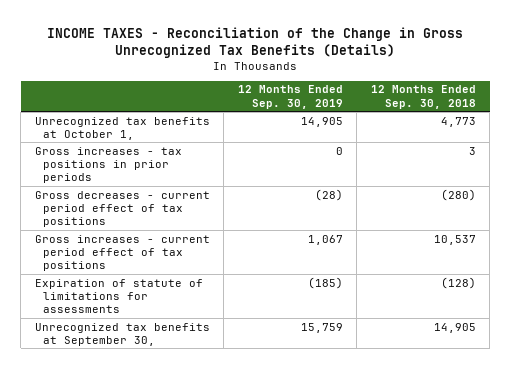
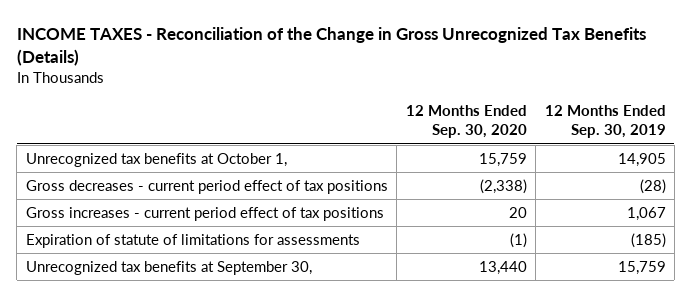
- | 12 Months Ended Sep. 30, 2019 | 12 Months Ended Sep. 30, 2018
+ | 12 Months Ended Sep. 30, 2020 | 12 Months Ended Sep. 30, 2019
- Gross increases - tax positions in prior periods | 0 | 3

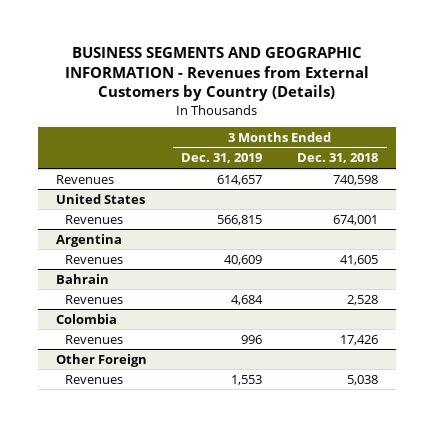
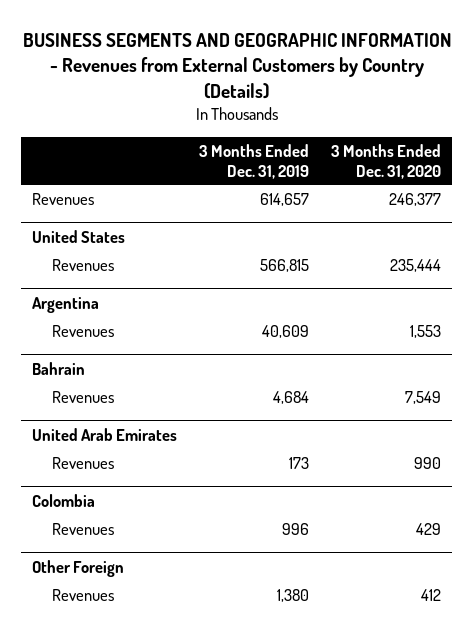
- | 3 Months Ended Dec. 31, 2019 | 3 Months Ended Dec. 31, 2018
+ | 3 Months Ended Dec. 31, 2019 | 3 Months Ended Dec. 31, 2020
+ United Arab Emirates
+ Revenues | 173 | 990
@ Other Foreign
- Revenues | 1,553 | 5,038
+ Revenues | 1,380 | 412

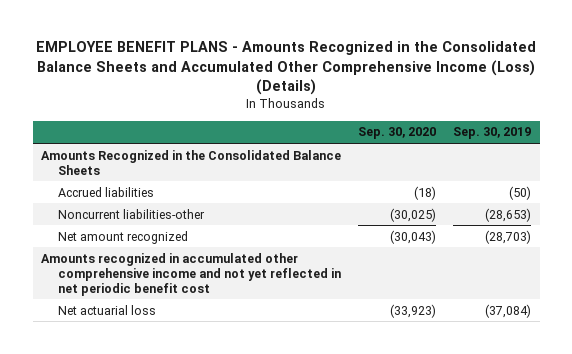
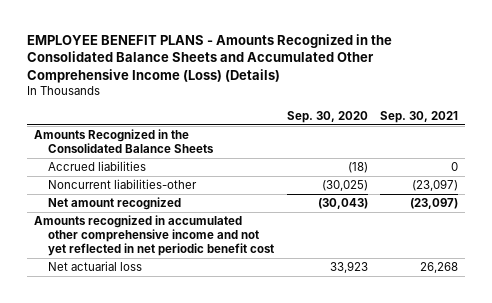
- | Sep. 30, 2020 | Sep. 30, 2019
+ | Sep. 30, 2020 | Sep. 30, 2021
- Net actuarial loss | (33,923) | (37,084)
+ Net actuarial loss | 33,923 | 26,268

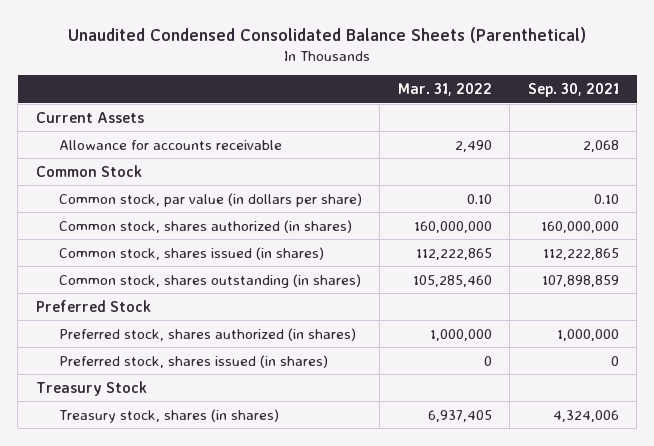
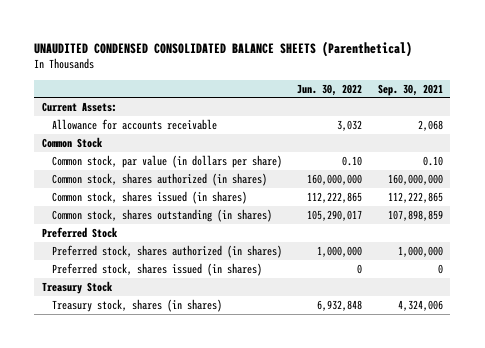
- Unaudited Condensed Consolidated Balance Sheets (Parenthetical)
+ UNAUDITED CONDENSED CONSOLIDATED BALANCE SHEETS (Parenthetical)
- | Mar. 31, 2022 | Sep. 30, 2021
+ | Jun. 30, 2022 | Sep. 30, 2021
- Current Assets
+ Current Assets:

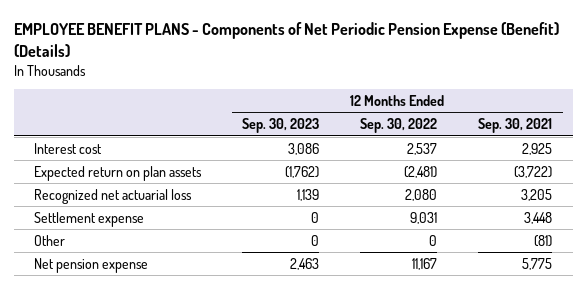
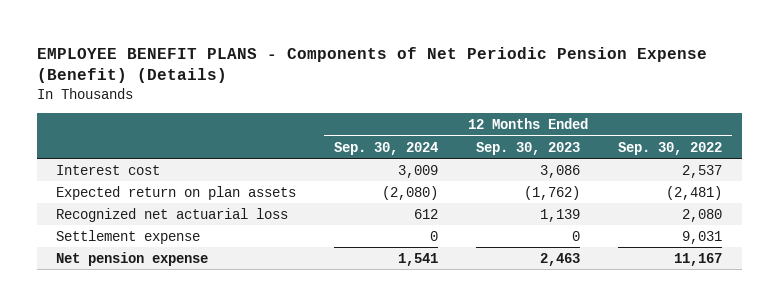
- | 12 Months Ended Sep. 30, 2023 | 12 Months Ended Sep. 30, 2022 | 12 Months Ended Sep. 30, 2021
+ | 12 Months Ended Sep. 30, 2024 | 12 Months Ended Sep. 30, 2023 | 12 Months Ended Sep. 30, 2022
- Other | 0 | 0 | (81)

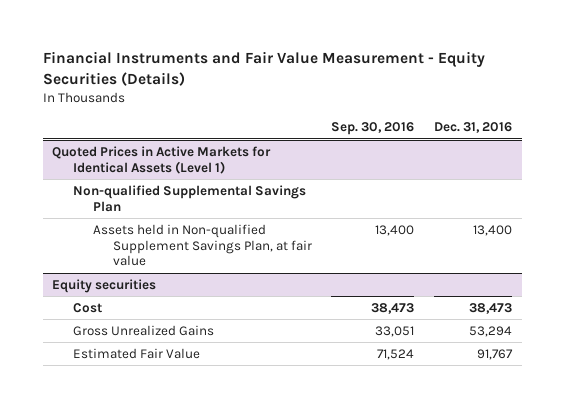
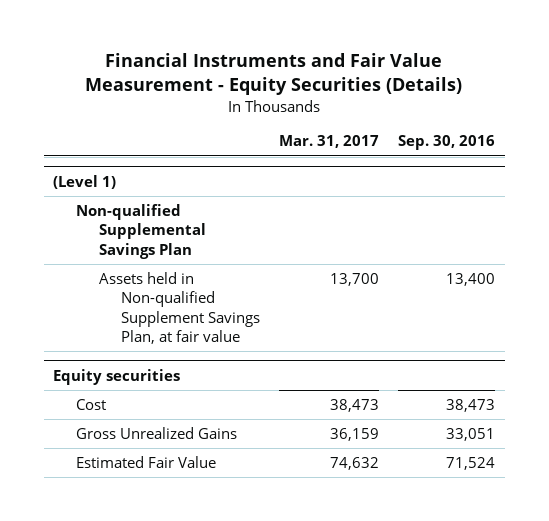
- | Sep. 30, 2016 | Dec. 31, 2016
+ | Mar. 31, 2017 | Sep. 30, 2016
- Quoted Prices in Active Markets for Identical Assets (Level 1)
+ (Level 1)

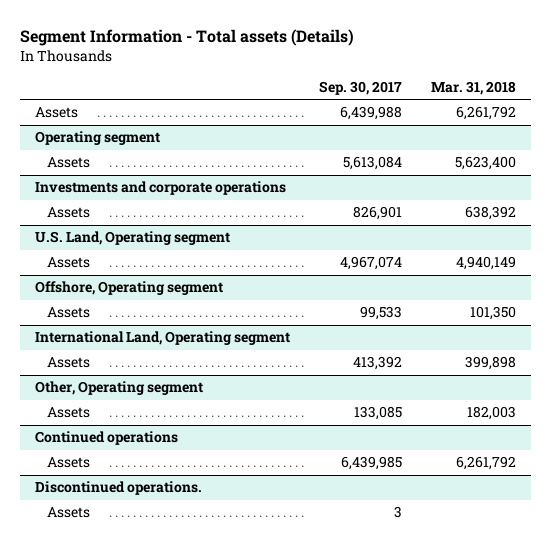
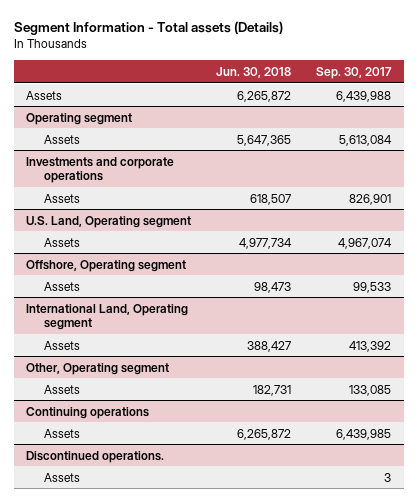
- | Sep. 30, 2017 | Mar. 31, 2018
+ | Jun. 30, 2018 | Sep. 30, 2017
- Continued operations
+ Continuing operations

